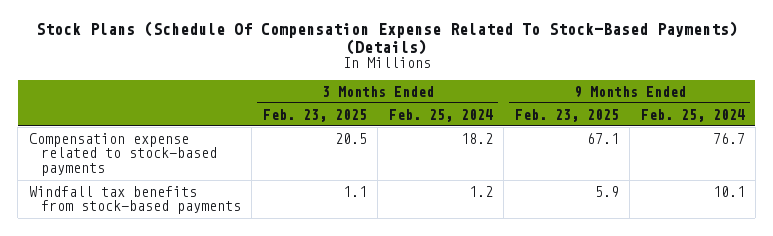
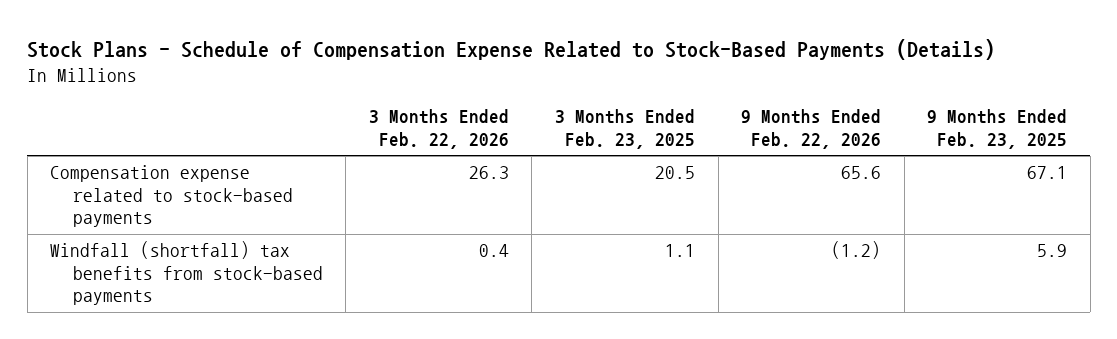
- Stock Plans (Schedule Of Compensation Expense Related To Stock-Based Payments) (Details)
+ Stock Plans - Schedule of Compensation Expense Related to Stock-Based Payments (Details)
- | 3 Months Ended Feb. 23, 2025 | 3 Months Ended Feb. 25, 2024 | 9 Months Ended Feb. 23, 2025 | 9 Months Ended Feb. 25, 2024
+ | 3 Months Ended Feb. 22, 2026 | 3 Months Ended Feb. 23, 2025 | 9 Months Ended Feb. 22, 2026 | 9 Months Ended Feb. 23, 2025
- Windfall tax benefits from stock-based payments | 1.1 | 1.2 | 5.9 | 10.1
+ Windfall (shortfall) tax benefits from stock-based payments | 0.4 | 1.1 | (1.2) | 5.9

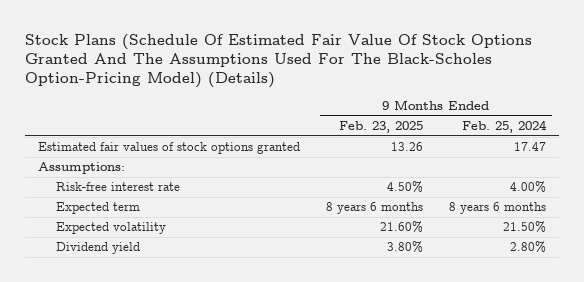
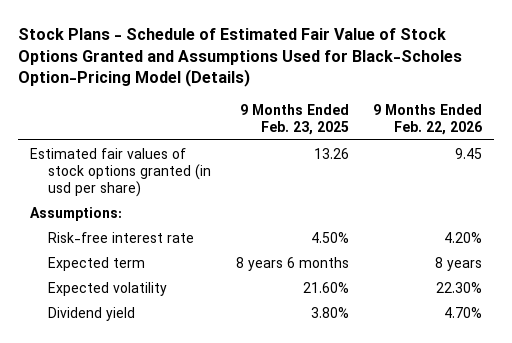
- Stock Plans (Schedule Of Estimated Fair Value Of Stock Options Granted And The Assumptions Used For The Black-Scholes Option-Pricing Model) (Details)
+ Stock Plans - Schedule of Estimated Fair Value of Stock Options Granted and Assumptions Used for Black-Scholes Option-Pricing Model (Details)
- | 9 Months Ended Feb. 23, 2025 | 9 Months Ended Feb. 25, 2024
+ | 9 Months Ended Feb. 23, 2025 | 9 Months Ended Feb. 22, 2026
- Estimated fair values of stock options granted | 13.26 | 17.47
+ Estimated fair values of stock options granted (in usd per share) | 13.26 | 9.45

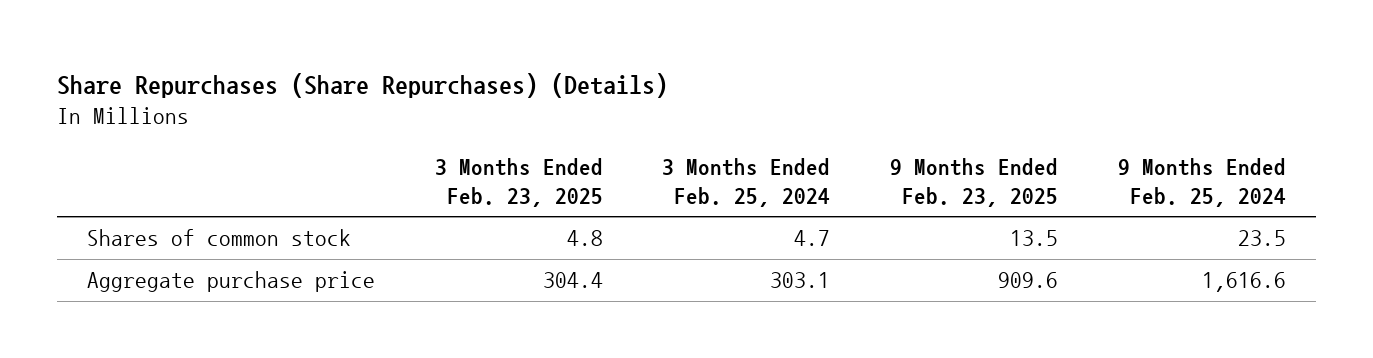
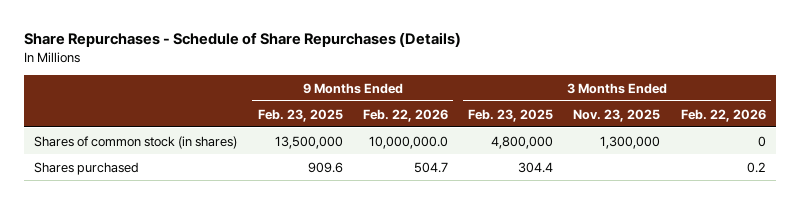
- Share Repurchases (Share Repurchases) (Details)
+ Share Repurchases - Schedule of Share Repurchases (Details)
- | 3 Months Ended Feb. 23, 2025 | 3 Months Ended Feb. 25, 2024 | 9 Months Ended Feb. 23, 2025 | 9 Months Ended Feb. 25, 2024
+ | 9 Months Ended Feb. 23, 2025 | 9 Months Ended Feb. 22, 2026 | 3 Months Ended Feb. 23, 2025 | 3 Months Ended Nov. 23, 2025 | 3 Months Ended Feb. 22, 2026
- Shares of common stock | 4.8 | 4.7 | 13.5 | 23.5
- Aggregate purchase price | 304.4 | 303.1 | 909.6 | 1,616.6
+ Shares of common stock (in shares) | 13,500,000 | 10,000,000.0 | 4,800,000 | 1,300,000 | 0
+ Shares purchased | 909.6 | 504.7 | 304.4 | | 0.2

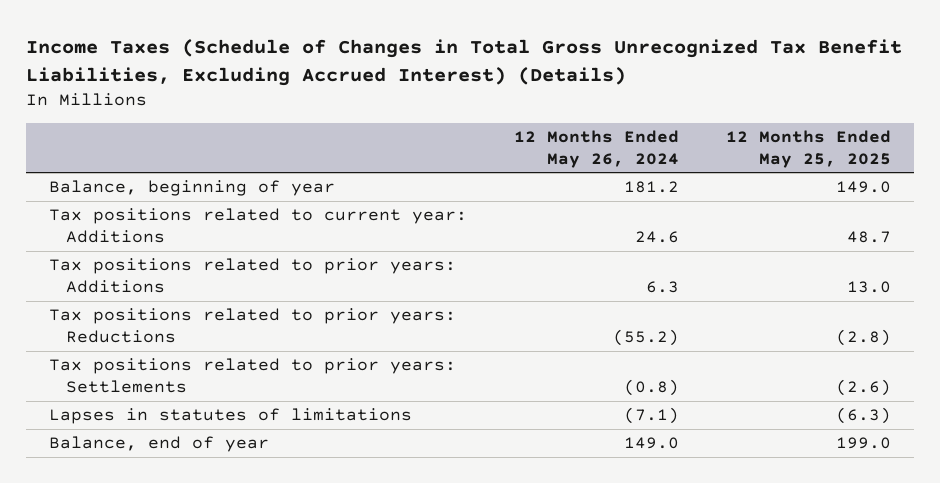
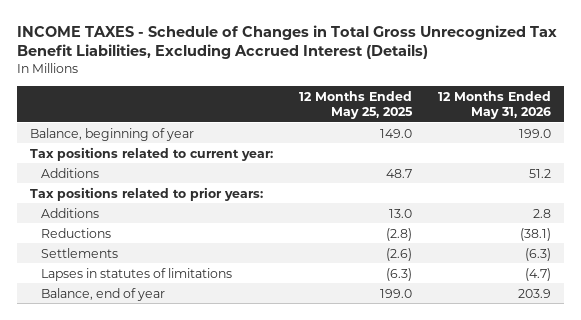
- Income Taxes (Schedule of Changes in Total Gross Unrecognized Tax Benefit Liabilities, Excluding Accrued Interest) (Details)
+ INCOME TAXES - Schedule of Changes in Total Gross Unrecognized Tax Benefit Liabilities, Excluding Accrued Interest (Details)
- | 12 Months Ended May 26, 2024 | 12 Months Ended May 25, 2025
+ | 12 Months Ended May 25, 2025 | 12 Months Ended May 31, 2026
- Tax positions related to current year: Additions | 24.6 | 48.7
- Tax positions related to prior years: Additions | 6.3 | 13.0
- Tax positions related to prior years: Reductions | (55.2) | (2.8)
- Tax positions related to prior years: Settlements | (0.8) | (2.6)
+ Tax positions related to current year:
+ Additions | 48.7 | 51.2
+ Tax positions related to prior years:
+ Additions | 13.0 | 2.8
+ Reductions | (2.8) | (38.1)
+ Settlements | (2.6) | (6.3)

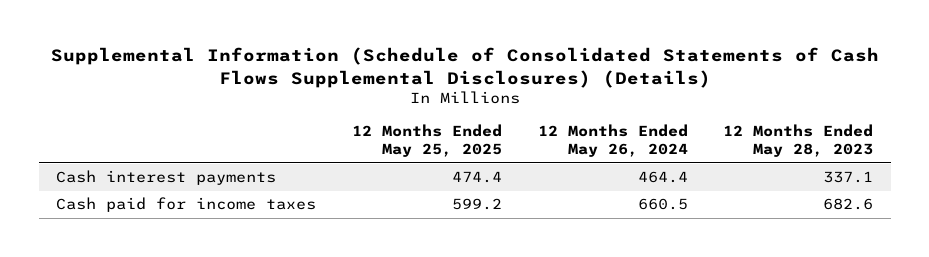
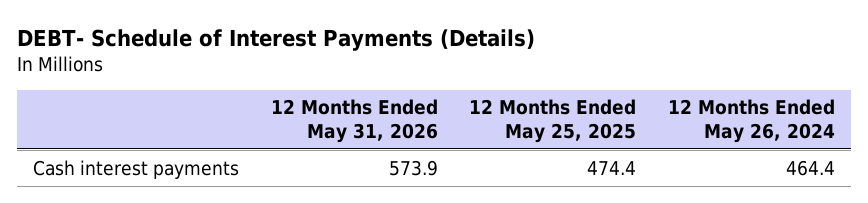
- Supplemental Information (Schedule of Consolidated Statements of Cash Flows Supplemental Disclosures) (Details)
+ DEBT- Schedule of Interest Payments (Details)
- | 12 Months Ended May 25, 2025 | 12 Months Ended May 26, 2024 | 12 Months Ended May 28, 2023
+ | 12 Months Ended May 31, 2026 | 12 Months Ended May 25, 2025 | 12 Months Ended May 26, 2024
- Cash paid for income taxes | 599.2 | 660.5 | 682.6

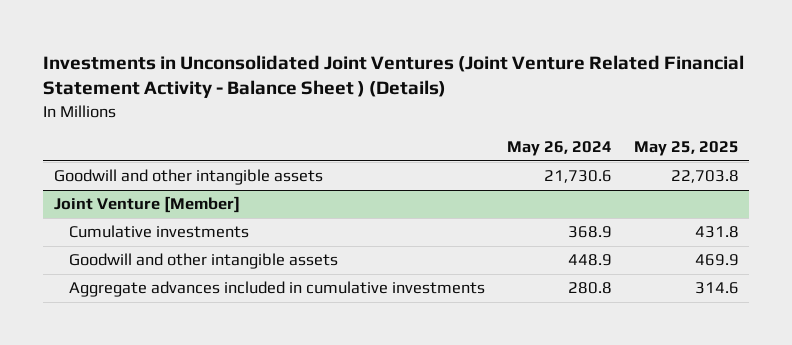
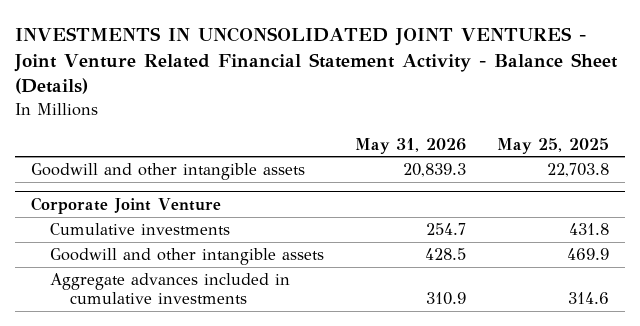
- Investments in Unconsolidated Joint Ventures (Joint Venture Related Financial Statement Activity - Balance Sheet ) (Details)
+ INVESTMENTS IN UNCONSOLIDATED JOINT VENTURES - Joint Venture Related Financial Statement Activity - Balance Sheet (Details)
- | May 26, 2024 | May 25, 2025
+ | May 31, 2026 | May 25, 2025
- Joint Venture [Member]
+ Corporate Joint Venture

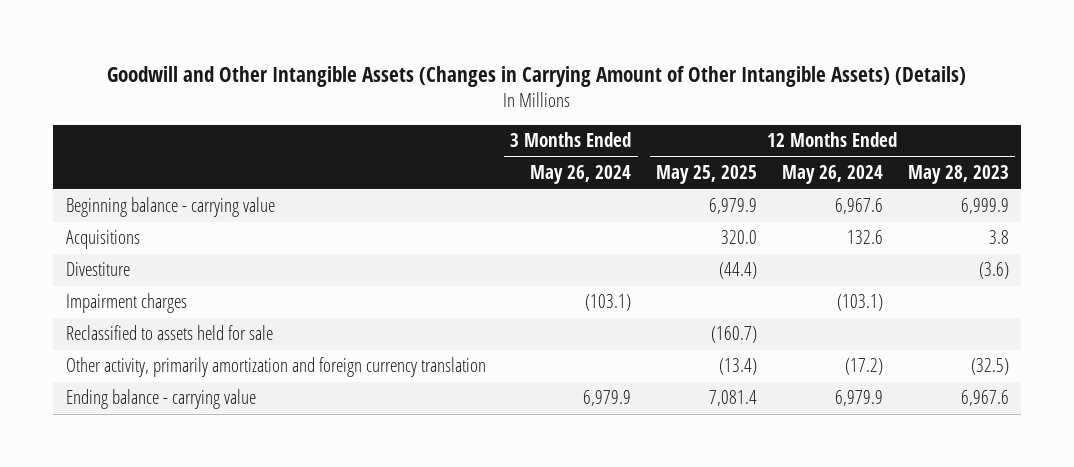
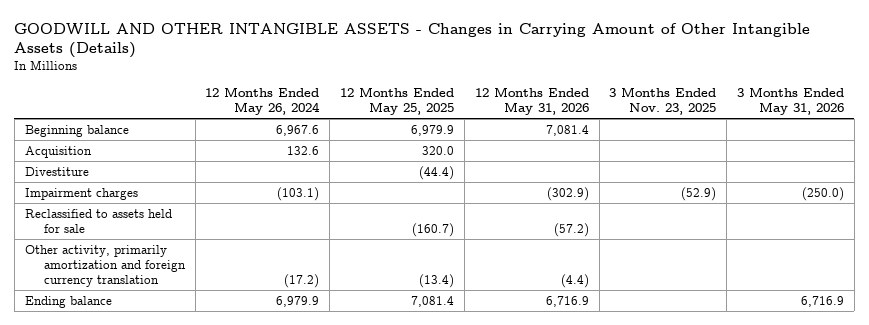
- Goodwill and Other Intangible Assets (Changes in Carrying Amount of Other Intangible Assets) (Details)
+ GOODWILL AND OTHER INTANGIBLE ASSETS - Changes in Carrying Amount of Other Intangible Assets (Details)
- | 3 Months Ended May 26, 2024 | 12 Months Ended May 25, 2025 | 12 Months Ended May 26, 2024 | 12 Months Ended May 28, 2023
+ | 12 Months Ended May 26, 2024 | 12 Months Ended May 25, 2025 | 12 Months Ended May 31, 2026 | 3 Months Ended Nov. 23, 2025 | 3 Months Ended May 31, 2026
- Beginning balance - carrying value | | 6,979.9 | 6,967.6 | 6,999.9
- Acquisitions | | 320.0 | 132.6 | 3.8
+ Beginning balance | 6,967.6 | 6,979.9 | 7,081.4 | |
+ Acquisition | 132.6 | 320.0 | | |
- Ending balance - carrying value | 6,979.9 | 7,081.4 | 6,979.9 | 6,967.6
+ Ending balance | 6,979.9 | 7,081.4 | 6,716.9 | | 6,716.9

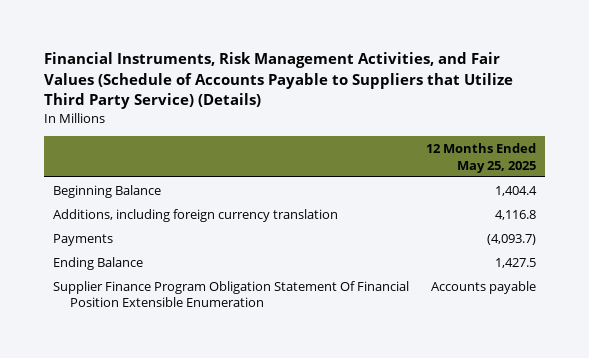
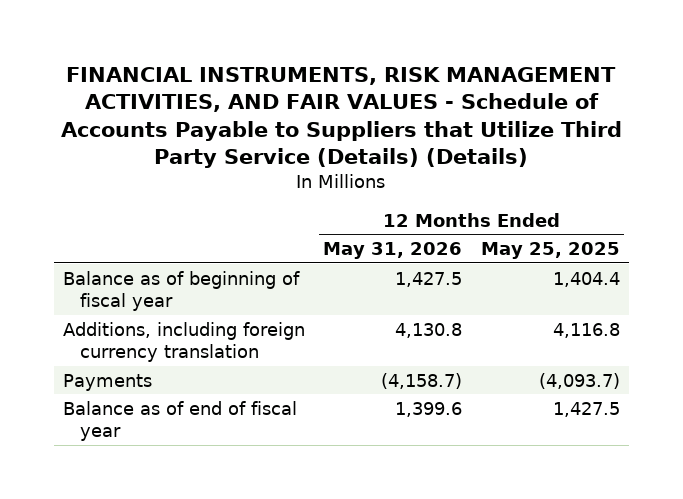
- Financial Instruments, Risk Management Activities, and Fair Values (Schedule of Accounts Payable to Suppliers that Utilize Third Party Service) (Details)
+ FINANCIAL INSTRUMENTS, RISK MANAGEMENT ACTIVITIES, AND FAIR VALUES - Schedule of Accounts Payable to Suppliers that Utilize Third Party Service (Details) (Details)
- | 12 Months Ended May 25, 2025
+ | 12 Months Ended May 31, 2026 | 12 Months Ended May 25, 2025
- Beginning Balance | 1,404.4
+ Balance as of beginning of fiscal year | 1,427.5 | 1,404.4
- Ending Balance | 1,427.5
- Supplier Finance Program Obligation Statement Of Financial Position Extensible Enumeration | Accounts payable
+ Balance as of end of fiscal year | 1,399.6 | 1,427.5

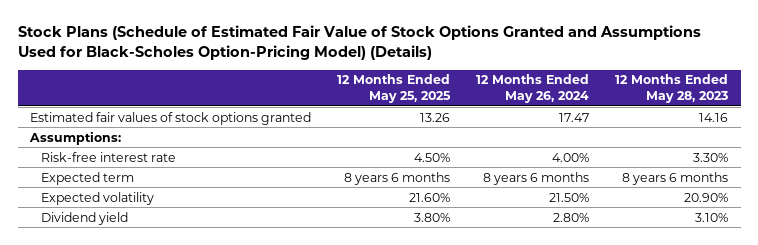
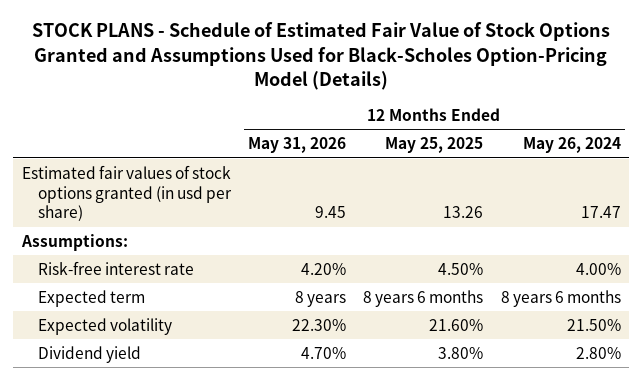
- Stock Plans (Schedule of Estimated Fair Value of Stock Options Granted and Assumptions Used for Black-Scholes Option-Pricing Model) (Details)
+ STOCK PLANS - Schedule of Estimated Fair Value of Stock Options Granted and Assumptions Used for Black-Scholes Option-Pricing Model (Details)
- | 12 Months Ended May 25, 2025 | 12 Months Ended May 26, 2024 | 12 Months Ended May 28, 2023
+ | 12 Months Ended May 31, 2026 | 12 Months Ended May 25, 2025 | 12 Months Ended May 26, 2024
- Estimated fair values of stock options granted | 13.26 | 17.47 | 14.16
+ Estimated fair values of stock options granted (in usd per share) | 9.45 | 13.26 | 17.47

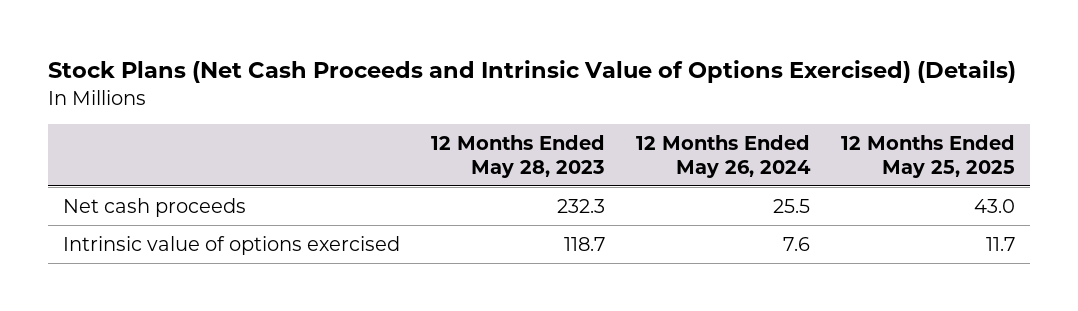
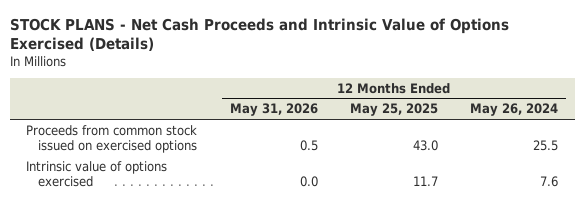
- Stock Plans (Net Cash Proceeds and Intrinsic Value of Options Exercised) (Details)
+ STOCK PLANS - Net Cash Proceeds and Intrinsic Value of Options Exercised (Details)
- | 12 Months Ended May 28, 2023 | 12 Months Ended May 26, 2024 | 12 Months Ended May 25, 2025
+ | 12 Months Ended May 31, 2026 | 12 Months Ended May 25, 2025 | 12 Months Ended May 26, 2024
- Net cash proceeds | 232.3 | 25.5 | 43.0
+ Proceeds from common stock issued on exercised options | 0.5 | 43.0 | 25.5

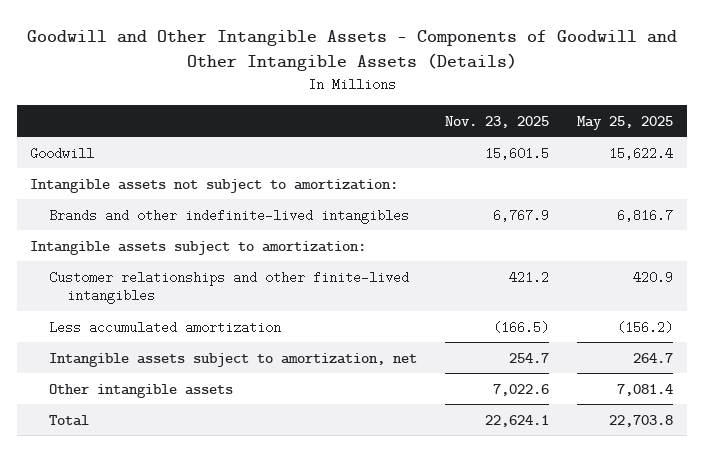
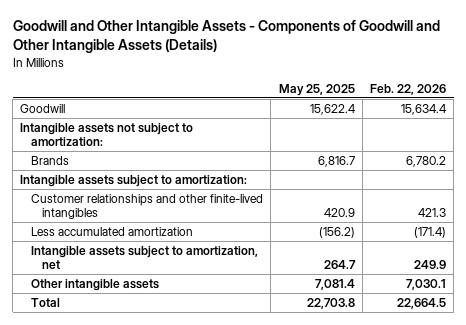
- | Nov. 23, 2025 | May 25, 2025
+ | May 25, 2025 | Feb. 22, 2026
- Brands and other indefinite-lived intangibles | 6,767.9 | 6,816.7
+ Brands | 6,816.7 | 6,780.2

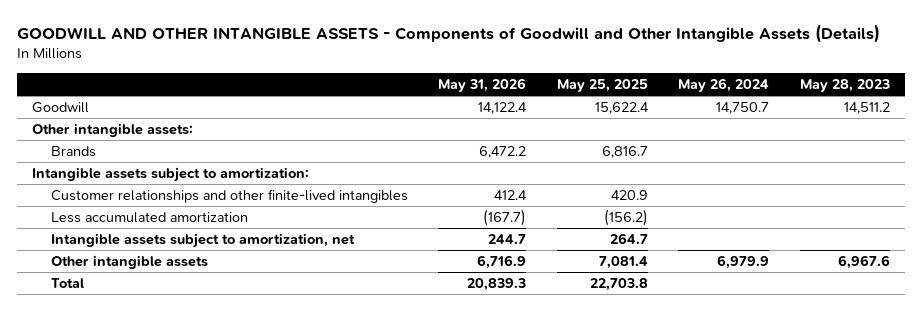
- Goodwill and Other Intangible Assets - Components of Goodwill and Other Intangible Assets (Details)
+ GOODWILL AND OTHER INTANGIBLE ASSETS - Components of Goodwill and Other Intangible Assets (Details)
- | May 25, 2025 | Feb. 22, 2026
+ | May 31, 2026 | May 25, 2025 | May 26, 2024 | May 28, 2023
- Intangible assets not subject to amortization:
+ Other intangible assets:

